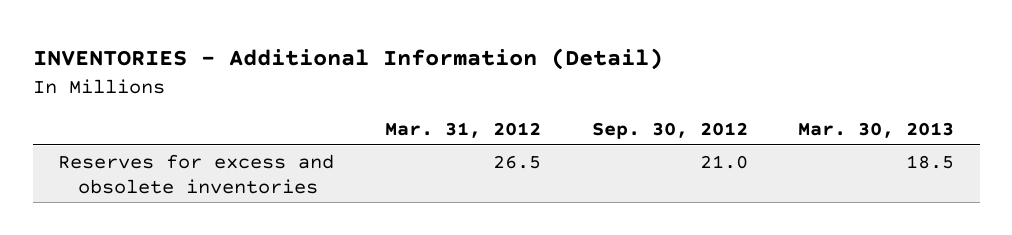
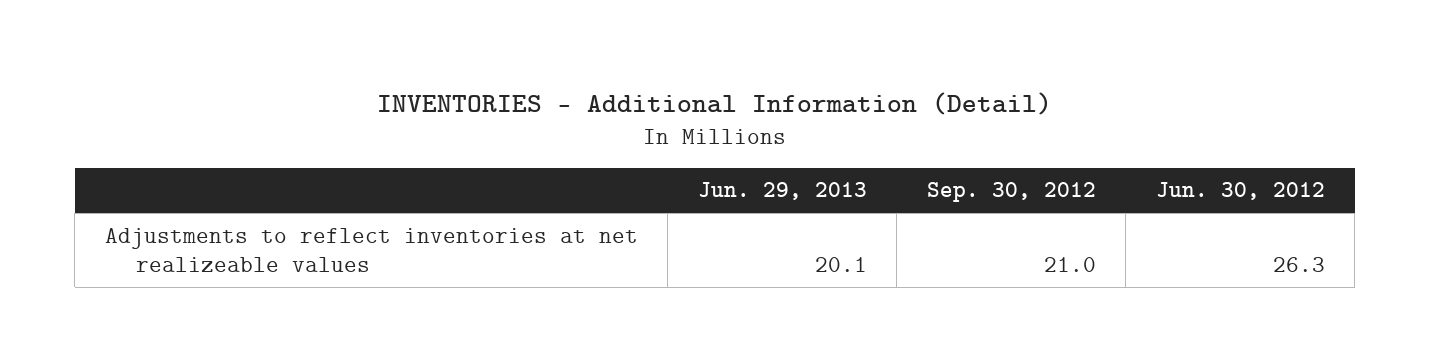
- | Mar. 31, 2012 | Sep. 30, 2012 | Mar. 30, 2013
+ | Jun. 29, 2013 | Sep. 30, 2012 | Jun. 30, 2012
- Reserves for excess and obsolete inventories | 26.5 | 21.0 | 18.5
+ Adjustments to reflect inventories at net realizeable values | 20.1 | 21.0 | 26.3

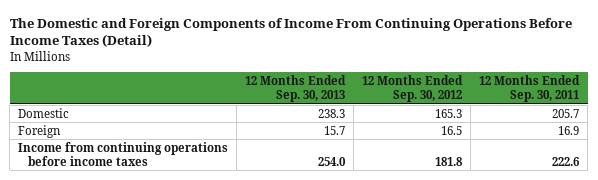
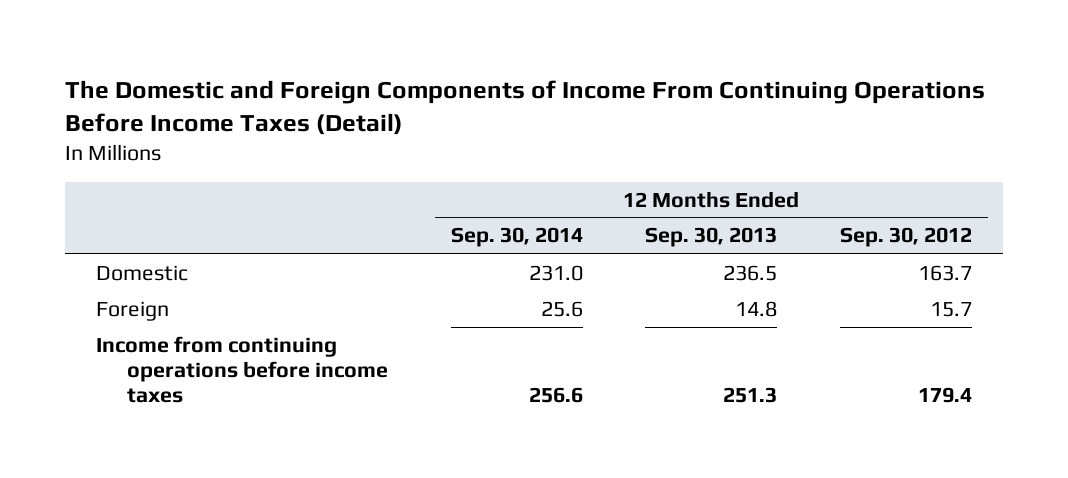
- | 12 Months Ended Sep. 30, 2013 | 12 Months Ended Sep. 30, 2012 | 12 Months Ended Sep. 30, 2011
+ | 12 Months Ended Sep. 30, 2014 | 12 Months Ended Sep. 30, 2013 | 12 Months Ended Sep. 30, 2012
- Domestic | 238.3 | 165.3 | 205.7
- Foreign | 15.7 | 16.5 | 16.9
- Income from continuing operations before income taxes | 254.0 | 181.8 | 222.6
+ Domestic | 231.0 | 236.5 | 163.7
+ Foreign | 25.6 | 14.8 | 15.7
+ Income from continuing operations before income taxes | 256.6 | 251.3 | 179.4

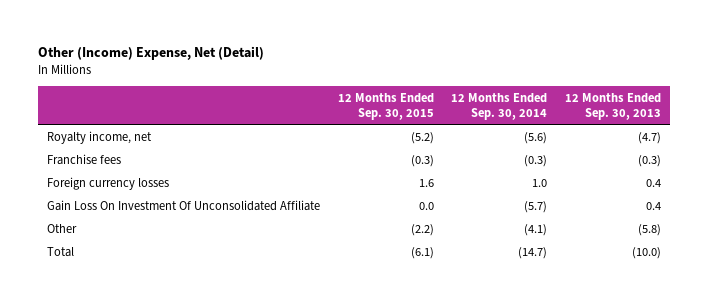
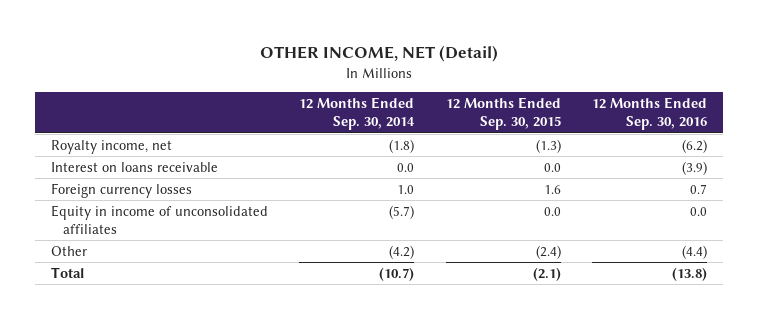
- Other (Income) Expense, Net (Detail)
+ OTHER INCOME, NET (Detail)
- | 12 Months Ended Sep. 30, 2015 | 12 Months Ended Sep. 30, 2014 | 12 Months Ended Sep. 30, 2013
+ | 12 Months Ended Sep. 30, 2014 | 12 Months Ended Sep. 30, 2015 | 12 Months Ended Sep. 30, 2016
- Royalty income, net | (5.2) | (5.6) | (4.7)
- Franchise fees | (0.3) | (0.3) | (0.3)
+ Royalty income, net | (1.8) | (1.3) | (6.2)
+ Interest on loans receivable | 0.0 | 0.0 | (3.9)
- Gain Loss On Investment Of Unconsolidated Affiliate | 0.0 | (5.7) | 0.4
- Other | (2.2) | (4.1) | (5.8)
- Total | (6.1) | (14.7) | (10.0)
+ Equity in income of unconsolidated affiliates | (5.7) | 0.0 | 0.0
+ Other | (4.2) | (2.4) | (4.4)
+ Total | (10.7) | (2.1) | (13.8)

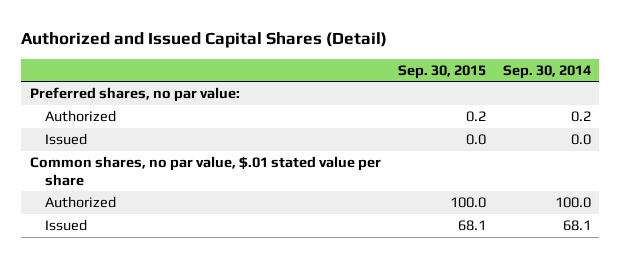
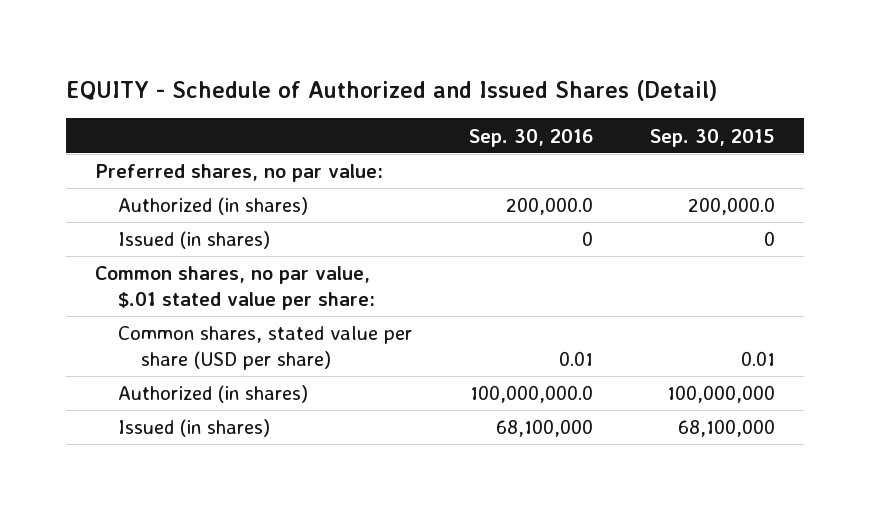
- Authorized and Issued Capital Shares (Detail)
+ EQUITY - Schedule of Authorized and Issued Shares (Detail)
- | Sep. 30, 2015 | Sep. 30, 2014
+ | Sep. 30, 2016 | Sep. 30, 2015
- Authorized | 0.2 | 0.2
- Issued | 0.0 | 0.0
- Common shares, no par value, $.01 stated value per share
- Authorized | 100.0 | 100.0
- Issued | 68.1 | 68.1
+ Authorized (in shares) | 200,000.0 | 200,000.0
+ Issued (in shares) | 0 | 0
+ Common shares, no par value, $.01 stated value per share:
+ Common shares, stated value per share (USD per share) | 0.01 | 0.01
+ Authorized (in shares) | 100,000,000.0 | 100,000,000
+ Issued (in shares) | 68,100,000 | 68,100,000

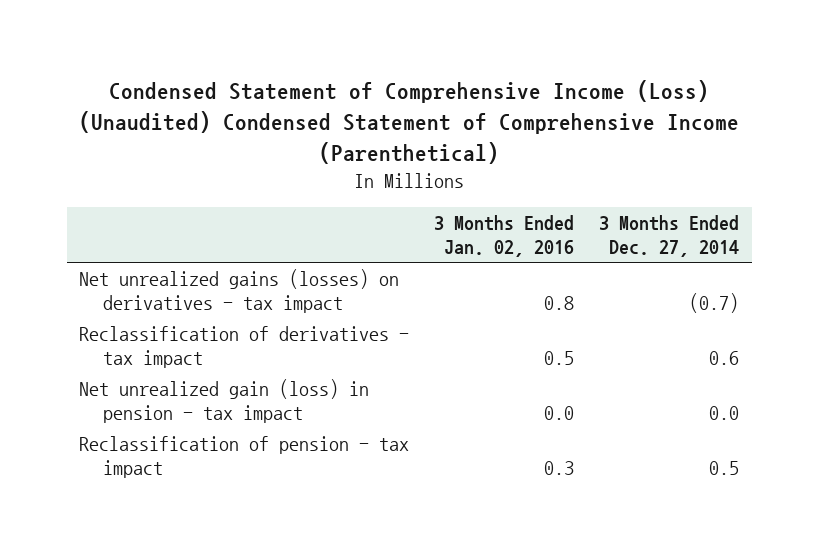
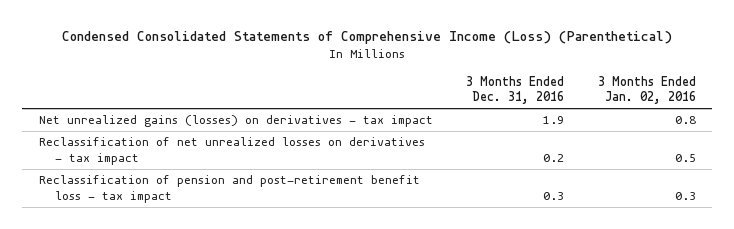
- Condensed Statement of Comprehensive Income (Loss) (Unaudited) Condensed Statement of Comprehensive Income (Parenthetical)
+ Condensed Consolidated Statements of Comprehensive Income (Loss) (Parenthetical)
- | 3 Months Ended Jan. 02, 2016 | 3 Months Ended Dec. 27, 2014
+ | 3 Months Ended Dec. 31, 2016 | 3 Months Ended Jan. 02, 2016
- Reclassification of derivatives - tax impact | 0.5 | 0.6
- Net unrealized gain (loss) in pension - tax impact | 0.0 | 0.0
- Reclassification of pension - tax impact | 0.3 | 0.5
+ Reclassification of net unrealized losses on derivatives - tax impact | 0.2 | 0.5
+ Reclassification of pension and post-retirement benefit loss - tax impact | 0.3 | 0.3

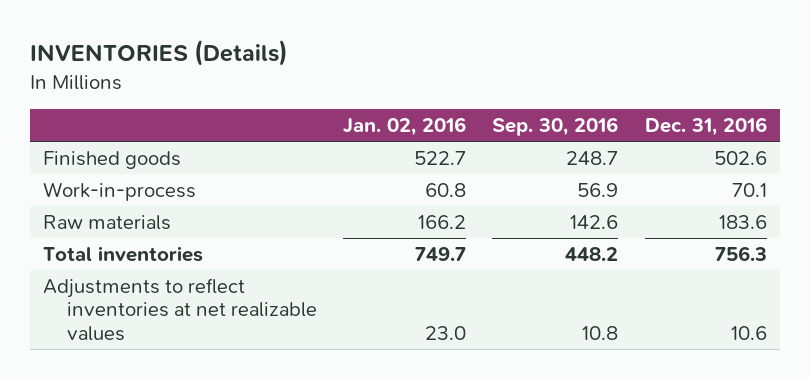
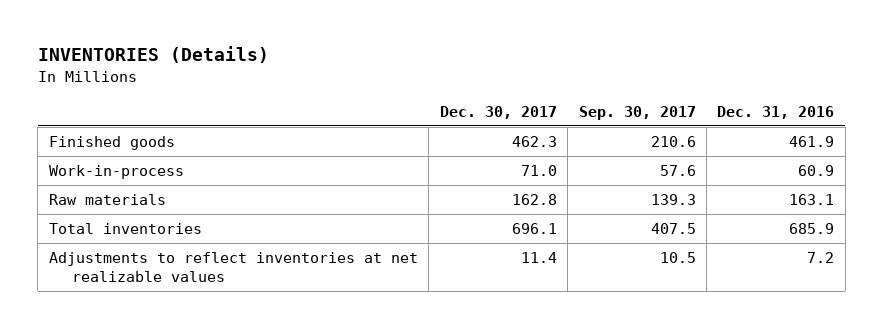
- | Jan. 02, 2016 | Sep. 30, 2016 | Dec. 31, 2016
+ | Dec. 30, 2017 | Sep. 30, 2017 | Dec. 31, 2016
- Finished goods | 522.7 | 248.7 | 502.6
- Work-in-process | 60.8 | 56.9 | 70.1
- Raw materials | 166.2 | 142.6 | 183.6
- Total inventories | 749.7 | 448.2 | 756.3
- Adjustments to reflect inventories at net realizable values | 23.0 | 10.8 | 10.6
+ Finished goods | 462.3 | 210.6 | 461.9
+ Work-in-process | 71.0 | 57.6 | 60.9
+ Raw materials | 162.8 | 139.3 | 163.1
+ Total inventories | 696.1 | 407.5 | 685.9
+ Adjustments to reflect inventories at net realizable values | 11.4 | 10.5 | 7.2

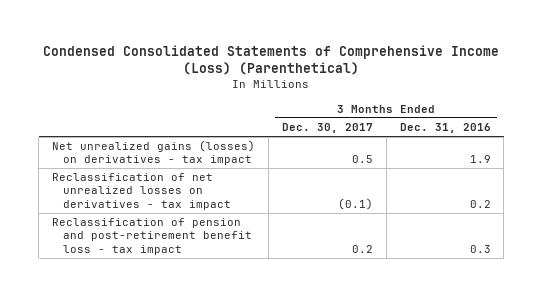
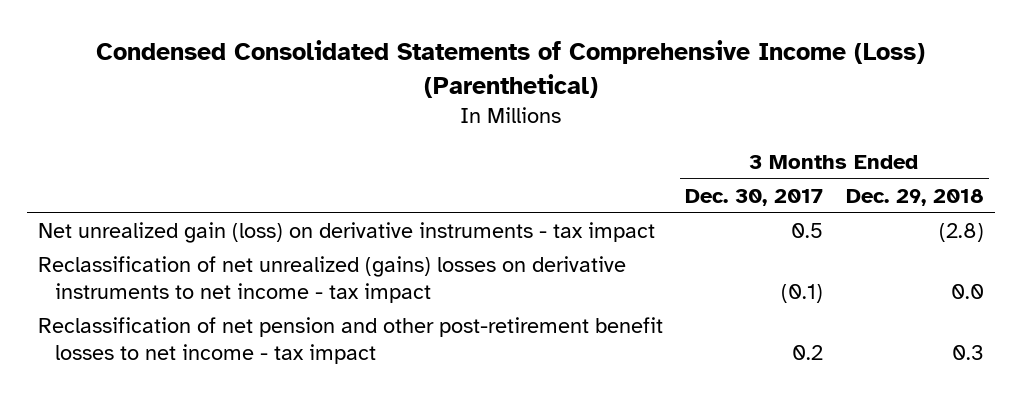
- | 3 Months Ended Dec. 30, 2017 | 3 Months Ended Dec. 31, 2016
+ | 3 Months Ended Dec. 30, 2017 | 3 Months Ended Dec. 29, 2018
- Net unrealized gains (losses) on derivatives - tax impact | 0.5 | 1.9
- Reclassification of net unrealized losses on derivatives - tax impact | (0.1) | 0.2
- Reclassification of pension and post-retirement benefit loss - tax impact | 0.2 | 0.3
+ Net unrealized gain (loss) on derivative instruments - tax impact | 0.5 | (2.8)
+ Reclassification of net unrealized (gains) losses on derivative instruments to net income - tax impact | (0.1) | 0.0
+ Reclassification of net pension and other post-retirement benefit losses to net income - tax impact | 0.2 | 0.3

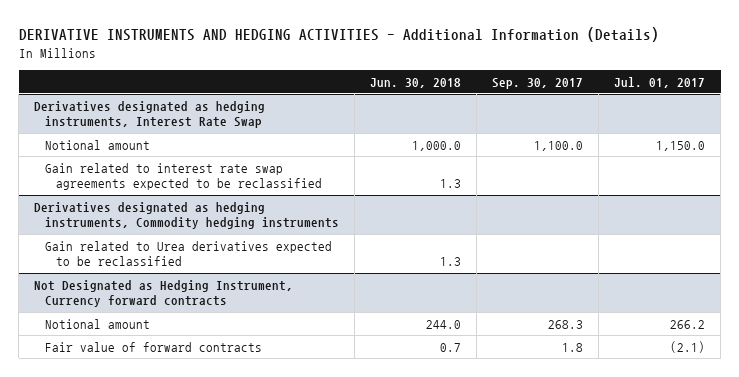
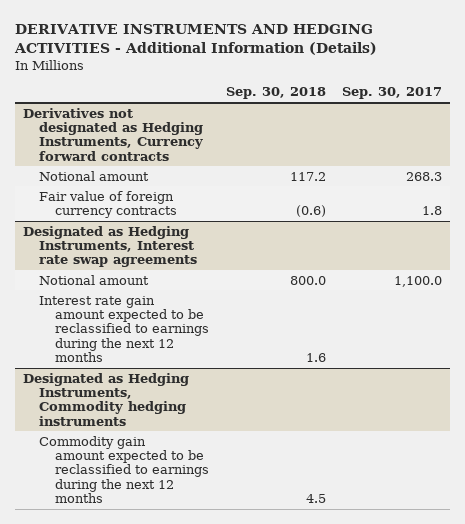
- | Jun. 30, 2018 | Sep. 30, 2017 | Jul. 01, 2017
+ | Sep. 30, 2018 | Sep. 30, 2017
- Derivatives designated as hedging instruments, Interest Rate Swap
- Notional amount | 1,000.0 | 1,100.0 | 1,150.0
- Gain related to interest rate swap agreements expected to be reclassified | 1.3 | |
- Derivatives designated as hedging instruments, Commodity hedging instruments
- Gain related to Urea derivatives expected to be reclassified | 1.3 | |
- Not Designated as Hedging Instrument, Currency forward contracts
+ Derivatives not designated as Hedging Instruments, Currency forward contracts
- Fair value of forward contracts | 0.7 | 1.8 | (2.1)
+ Fair value of foreign currency contracts | (0.6) | 1.8
+ Designated as Hedging Instruments, Interest rate swap agreements
+ Notional amount | 800.0 | 1,100.0
+ Interest rate gain amount expected to be reclassified to earnings during the next 12 months | 1.6 |
+ Designated as Hedging Instruments, Commodity hedging instruments
+ Commodity gain amount expected to be reclassified to earnings during the next 12 months | 4.5 |

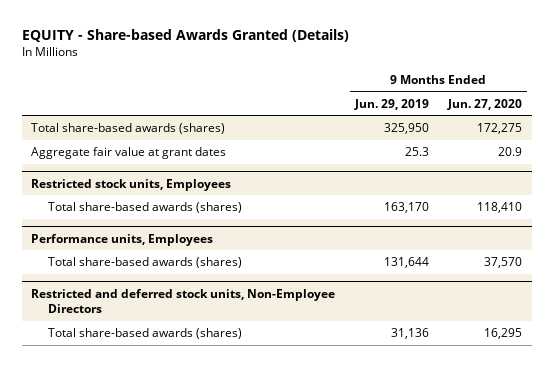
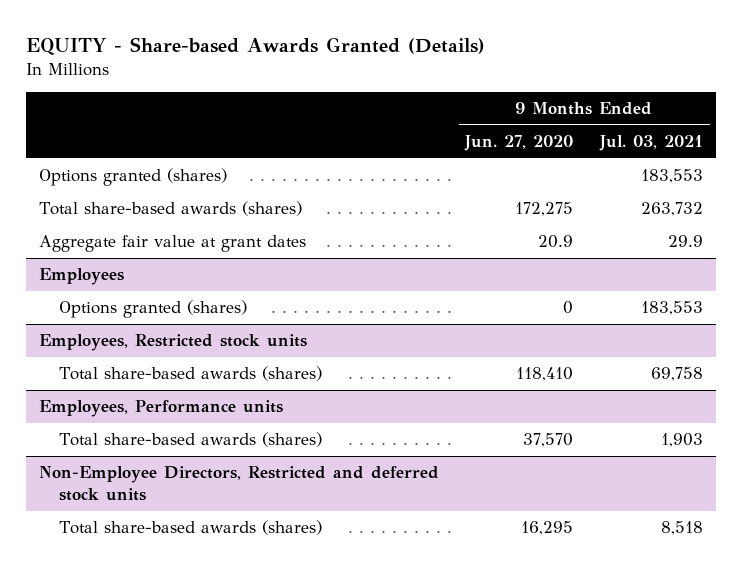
- | 9 Months Ended Jun. 29, 2019 | 9 Months Ended Jun. 27, 2020
+ | 9 Months Ended Jun. 27, 2020 | 9 Months Ended Jul. 03, 2021
+ Options granted (shares) | | 183,553
- Restricted stock units, Employees
+ Employees
+ Options granted (shares) | 0 | 183,553
+ Employees, Restricted stock units
- Performance units, Employees
+ Employees, Performance units
- Restricted and deferred stock units, Non-Employee Directors
+ Non-Employee Directors, Restricted and deferred stock units

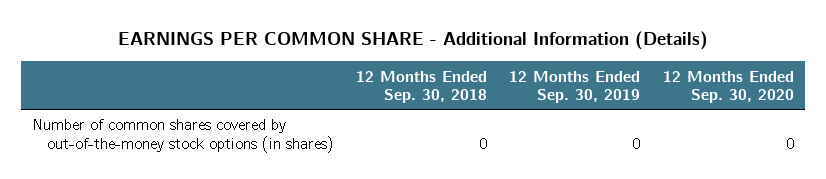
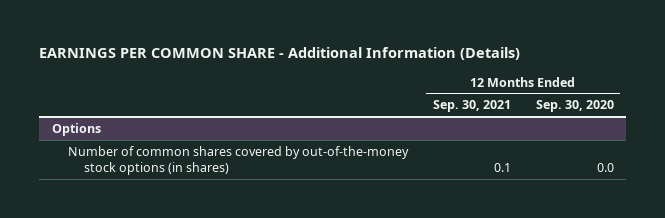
- | 12 Months Ended Sep. 30, 2018 | 12 Months Ended Sep. 30, 2019 | 12 Months Ended Sep. 30, 2020
+ | 12 Months Ended Sep. 30, 2021 | 12 Months Ended Sep. 30, 2020
- Number of common shares covered by out-of-the-money stock options (in shares) | 0 | 0 | 0
+ Options
+ Number of common shares covered by out-of-the-money stock options (in shares) | 0.1 | 0.0

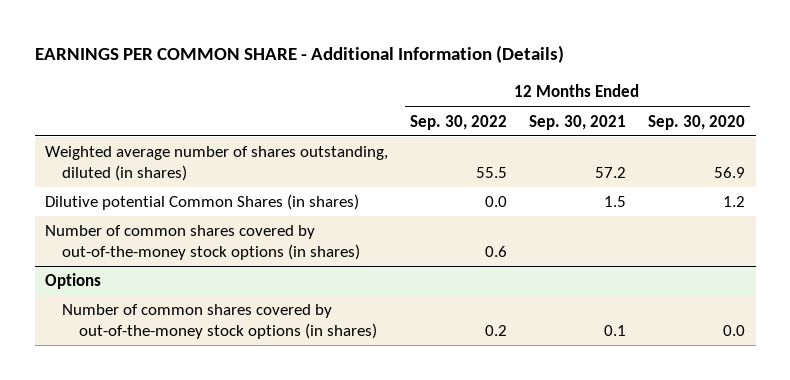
- | 12 Months Ended Sep. 30, 2021 | 12 Months Ended Sep. 30, 2020
+ | 12 Months Ended Sep. 30, 2022 | 12 Months Ended Sep. 30, 2021 | 12 Months Ended Sep. 30, 2020
+ Weighted average number of shares outstanding, diluted (in shares) | 55.5 | 57.2 | 56.9
+ Dilutive potential Common Shares (in shares) | 0.0 | 1.5 | 1.2
+ Number of common shares covered by out-of-the-money stock options (in shares) | 0.6 | |

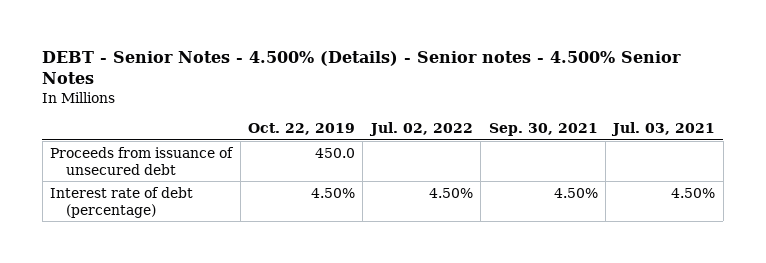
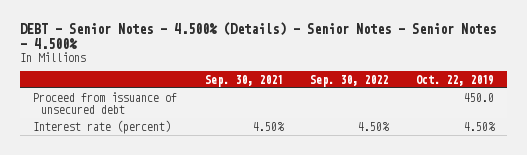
- DEBT - Senior Notes - 4.500% (Details) - Senior notes - 4.500% Senior Notes
+ DEBT - Senior Notes - 4.500% (Details) - Senior Notes - Senior Notes - 4.500%
- | Oct. 22, 2019 | Jul. 02, 2022 | Sep. 30, 2021 | Jul. 03, 2021
+ | Sep. 30, 2021 | Sep. 30, 2022 | Oct. 22, 2019
- Proceeds from issuance of unsecured debt | 450.0 | | |
- Interest rate of debt (percentage) | 4.50% | 4.50% | 4.50% | 4.50%
+ Proceed from issuance of unsecured debt | | | 450.0
+ Interest rate (percent) | 4.50% | 4.50% | 4.50%

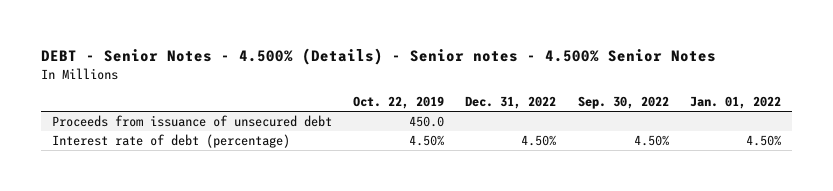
- DEBT - Senior Notes - 4.500% (Details) - Senior Notes - Senior Notes - 4.500%
+ DEBT - Senior Notes - 4.500% (Details) - Senior notes - 4.500% Senior Notes
- | Sep. 30, 2021 | Sep. 30, 2022 | Oct. 22, 2019
+ | Oct. 22, 2019 | Dec. 31, 2022 | Sep. 30, 2022 | Jan. 01, 2022
- Proceed from issuance of unsecured debt | | | 450.0
- Interest rate (percent) | 4.50% | 4.50% | 4.50%
+ Proceeds from issuance of unsecured debt | 450.0 | | |
+ Interest rate of debt (percentage) | 4.50% | 4.50% | 4.50% | 4.50%

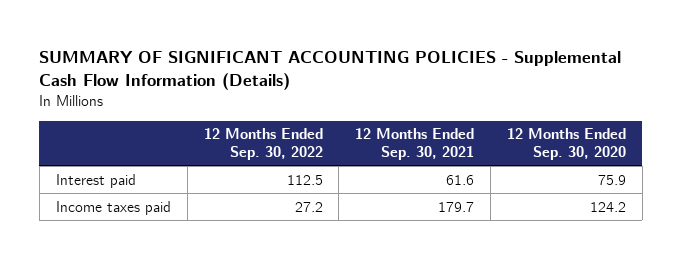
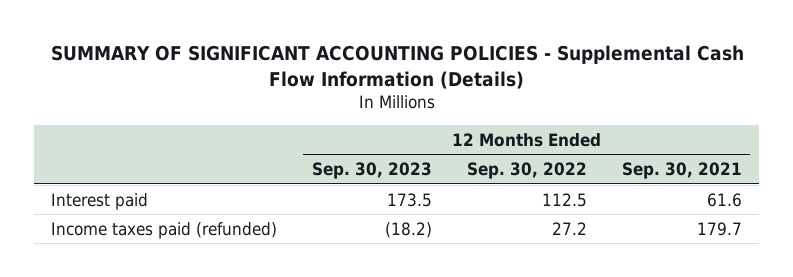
- | 12 Months Ended Sep. 30, 2022 | 12 Months Ended Sep. 30, 2021 | 12 Months Ended Sep. 30, 2020
+ | 12 Months Ended Sep. 30, 2023 | 12 Months Ended Sep. 30, 2022 | 12 Months Ended Sep. 30, 2021
- Income taxes paid | 27.2 | 179.7 | 124.2
+ Income taxes paid (refunded) | (18.2) | 27.2 | 179.7

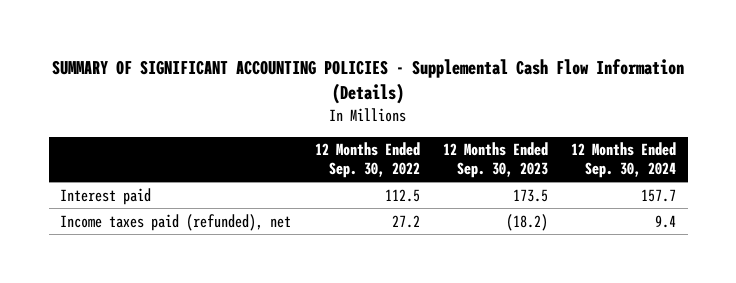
- | 12 Months Ended Sep. 30, 2023 | 12 Months Ended Sep. 30, 2022 | 12 Months Ended Sep. 30, 2021
+ | 12 Months Ended Sep. 30, 2022 | 12 Months Ended Sep. 30, 2023 | 12 Months Ended Sep. 30, 2024
- Income taxes paid (refunded) | (18.2) | 27.2 | 179.7
+ Income taxes paid (refunded), net | 27.2 | (18.2) | 9.4

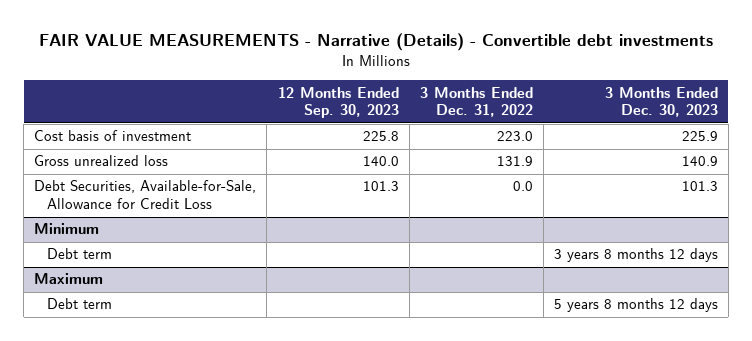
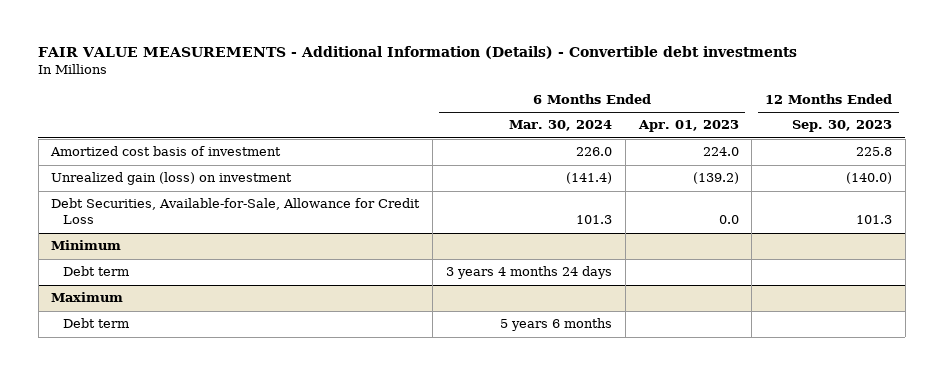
- FAIR VALUE MEASUREMENTS - Narrative (Details) - Convertible debt investments
+ FAIR VALUE MEASUREMENTS - Additional Information (Details) - Convertible debt investments
- | 12 Months Ended Sep. 30, 2023 | 3 Months Ended Dec. 31, 2022 | 3 Months Ended Dec. 30, 2023
+ | 6 Months Ended Mar. 30, 2024 | 6 Months Ended Apr. 01, 2023 | 12 Months Ended Sep. 30, 2023
- Cost basis of investment | 225.8 | 223.0 | 225.9
- Gross unrealized loss | 140.0 | 131.9 | 140.9
+ Amortized cost basis of investment | 226.0 | 224.0 | 225.8
+ Unrealized gain (loss) on investment | (141.4) | (139.2) | (140.0)

